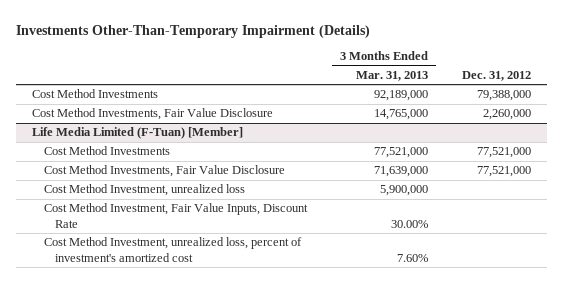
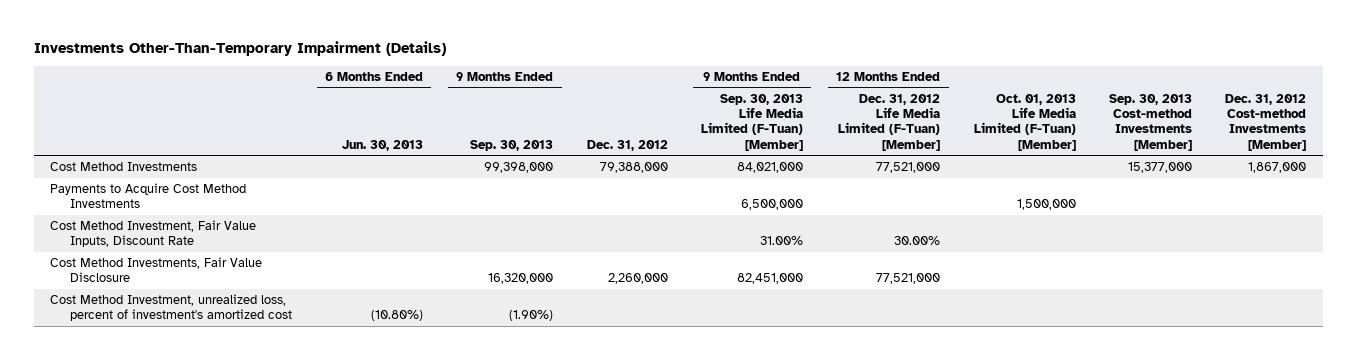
- | 3 Months Ended Mar. 31, 2013 | Dec. 31, 2012
+ | 6 Months Ended Jun. 30, 2013 | 9 Months Ended Sep. 30, 2013 | Dec. 31, 2012 | 9 Months Ended Sep. 30, 2013 Life Media Limited (F-Tuan) [Member] | 12 Months Ended Dec. 31, 2012 Life Media Limited (F-Tuan) [Member] | Oct. 01, 2013 Life Media Limited (F-Tuan) [Member] | Sep. 30, 2013 Cost-method Investments [Member] | Dec. 31, 2012 Cost-method Investments [Member]
+ Payments to Acquire Cost Method Investments | | | | 6,500,000 | | 1,500,000 | |
+ Cost Method Investment, Fair Value Inputs, Discount Rate | | | | 31.00% | 30.00% | | |
- Life Media Limited (F-Tuan) [Member]
- Cost Method Investments | 77,521,000 | 77,521,000
- Cost Method Investments, Fair Value Disclosure | 71,639,000 | 77,521,000
- Cost Method Investment, unrealized loss | 5,900,000 |
- Cost Method Investment, Fair Value Inputs, Discount Rate | 30.00% |
- Cost Method Investment, unrealized loss, percent of investment's amortized cost | 7.60% |
+ Cost Method Investment, unrealized loss, percent of investment's amortized cost | (10.80%) | (1.90%) | | | | | |

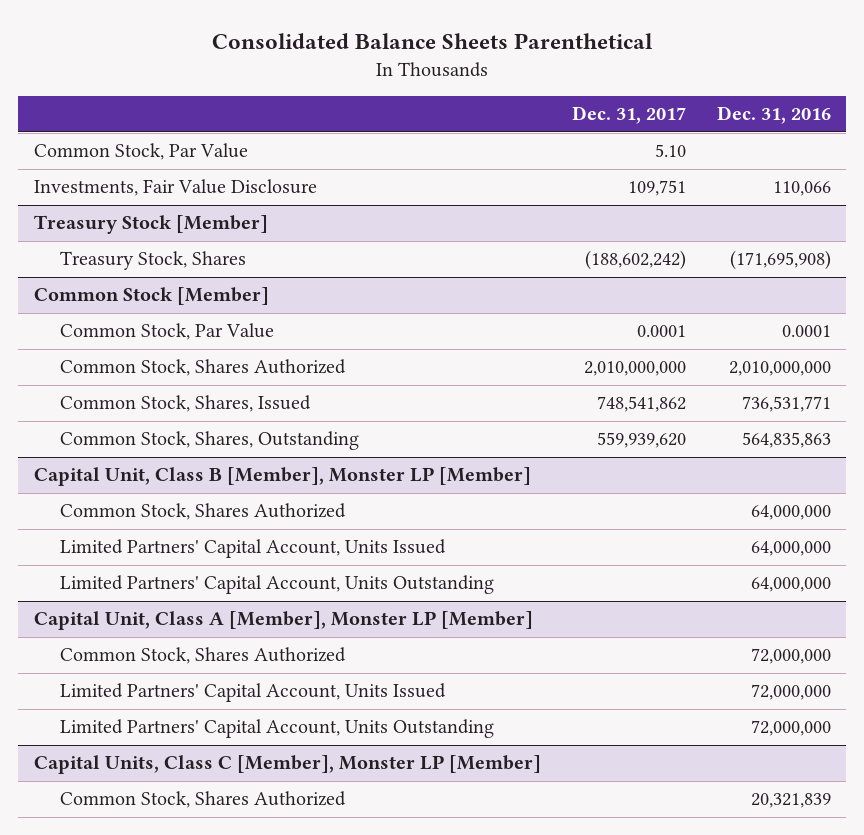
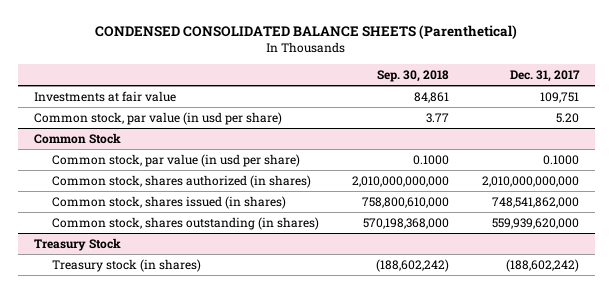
- Consolidated Balance Sheets Parenthetical
+ CONDENSED CONSOLIDATED BALANCE SHEETS (Parenthetical)
- | Dec. 31, 2017 | Dec. 31, 2016
+ | Sep. 30, 2018 | Dec. 31, 2017
- Common Stock, Par Value | 5.10 |
- Investments, Fair Value Disclosure | 109,751 | 110,066
- Treasury Stock [Member]
- Treasury Stock, Shares | (188,602,242) | (171,695,908)
- Common Stock [Member]
- Common Stock, Par Value | 0.0001 | 0.0001
- Common Stock, Shares Authorized | 2,010,000,000 | 2,010,000,000
- Common Stock, Shares, Issued | 748,541,862 | 736,531,771
- Common Stock, Shares, Outstanding | 559,939,620 | 564,835,863
- Capital Unit, Class B [Member], Monster LP [Member]
- Common Stock, Shares Authorized | | 64,000,000
- Limited Partners' Capital Account, Units Issued | | 64,000,000
- Limited Partners' Capital Account, Units Outstanding | | 64,000,000
- Capital Unit, Class A [Member], Monster LP [Member]
- Common Stock, Shares Authorized | | 72,000,000
- Limited Partners' Capital Account, Units Issued | | 72,000,000
- Limited Partners' Capital Account, Units Outstanding | | 72,000,000
- Capital Units, Class C [Member], Monster LP [Member]
- Common Stock, Shares Authorized | | 20,321,839
+ Investments at fair value | 84,861 | 109,751
+ Common stock, par value (in usd per share) | 3.77 | 5.20
+ Common Stock
+ Common stock, par value (in usd per share) | 0.1000 | 0.1000
+ Common stock, shares authorized (in shares) | 2,010,000,000,000 | 2,010,000,000,000
+ Common stock, shares issued (in shares) | 758,800,610,000 | 748,541,862,000
+ Common stock, shares outstanding (in shares) | 570,198,368,000 | 559,939,620,000
+ Treasury Stock
+ Treasury stock (in shares) | (188,602,242) | (188,602,242)

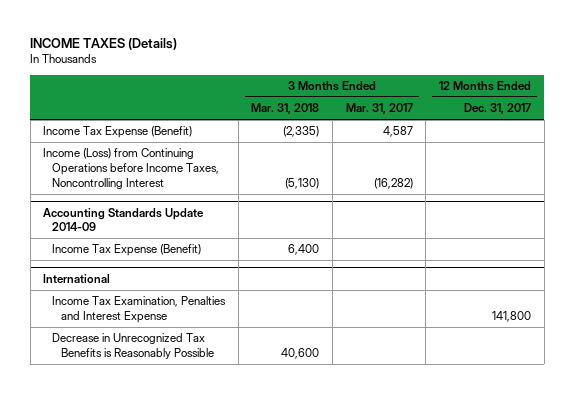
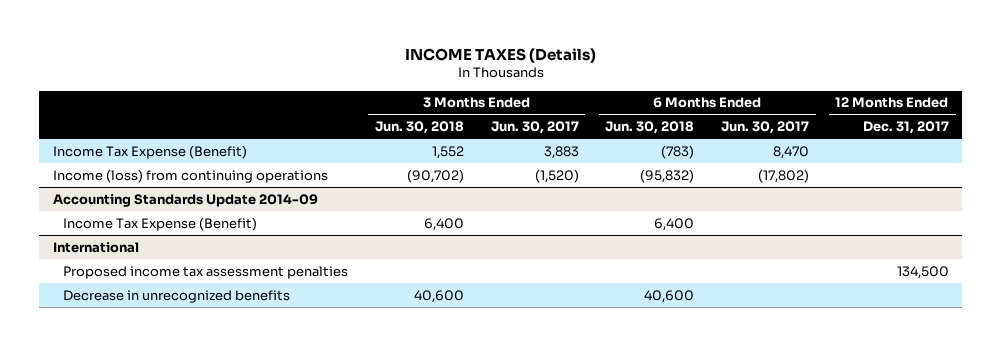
- | 3 Months Ended Mar. 31, 2018 | 3 Months Ended Mar. 31, 2017 | 12 Months Ended Dec. 31, 2017
+ | 3 Months Ended Jun. 30, 2018 | 3 Months Ended Jun. 30, 2017 | 6 Months Ended Jun. 30, 2018 | 6 Months Ended Jun. 30, 2017 | 12 Months Ended Dec. 31, 2017
- Income (Loss) from Continuing Operations before Income Taxes, Noncontrolling Interest | (5,130) | (16,282) |
+ Income (loss) from continuing operations | (90,702) | (1,520) | (95,832) | (17,802) |
@ International
- Income Tax Examination, Penalties and Interest Expense | | | 141,800
- Decrease in Unrecognized Tax Benefits is Reasonably Possible | 40,600 | |
+ Proposed income tax assessment penalties | | | | | 134,500
+ Decrease in unrecognized benefits | 40,600 | | 40,600 | |

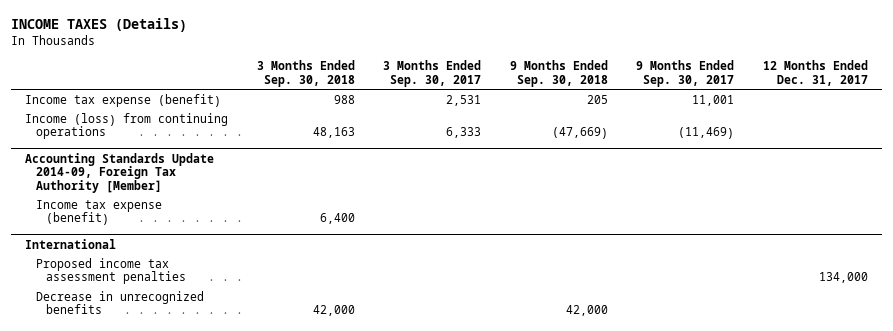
- | 3 Months Ended Jun. 30, 2018 | 3 Months Ended Jun. 30, 2017 | 6 Months Ended Jun. 30, 2018 | 6 Months Ended Jun. 30, 2017 | 12 Months Ended Dec. 31, 2017
+ | 3 Months Ended Sep. 30, 2018 | 3 Months Ended Sep. 30, 2017 | 9 Months Ended Sep. 30, 2018 | 9 Months Ended Sep. 30, 2017 | 12 Months Ended Dec. 31, 2017
- Income Tax Expense (Benefit) | 1,552 | 3,883 | (783) | 8,470 |
+ Income tax expense (benefit) | 988 | 2,531 | 205 | 11,001 |
- Accounting Standards Update 2014-09
- Income Tax Expense (Benefit) | 6,400 | | 6,400 | |
+ Accounting Standards Update 2014-09, Foreign Tax Authority [Member]
+ Income tax expense (benefit) | 6,400 | | | |
@ International
- Proposed income tax assessment penalties | | | | | 134,500
+ Proposed income tax assessment penalties | | | | | 134,000

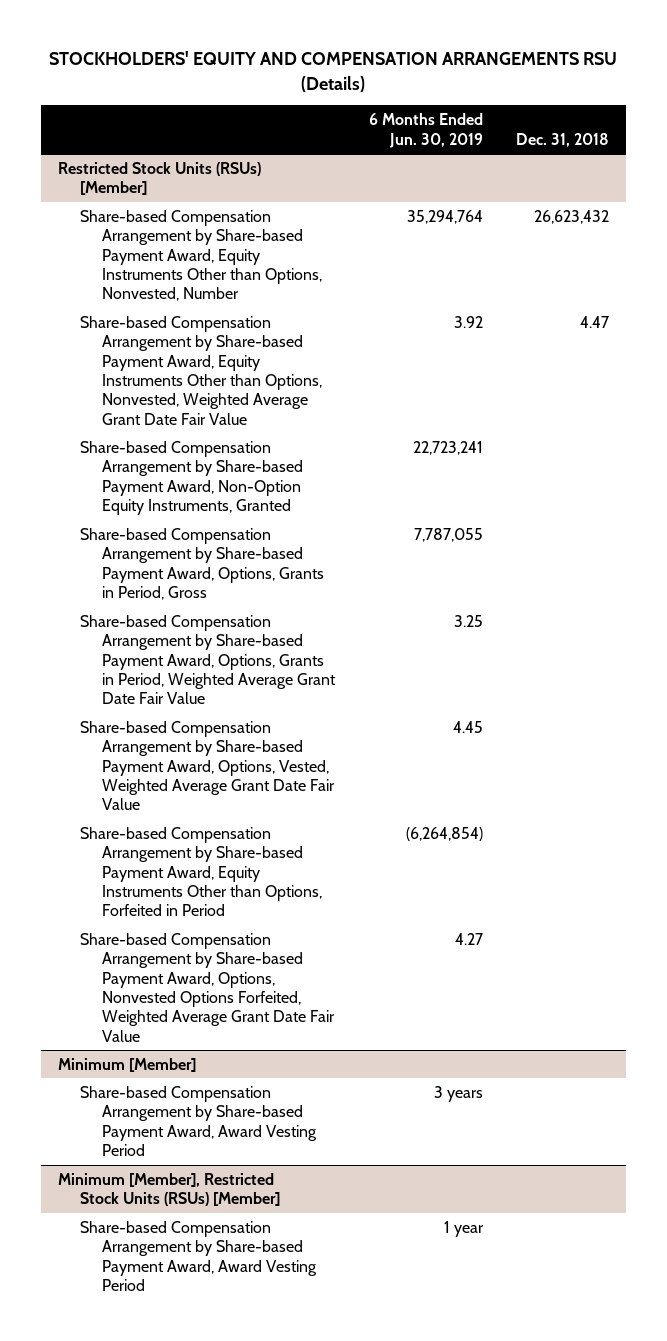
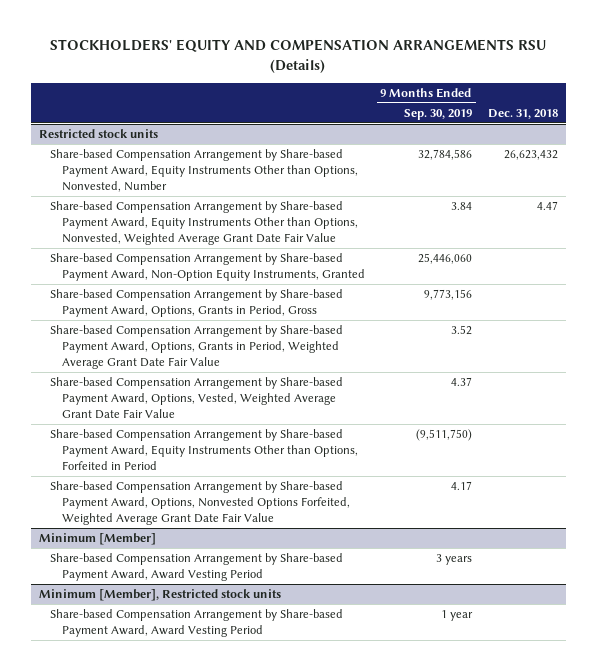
- | 6 Months Ended Jun. 30, 2019 | Dec. 31, 2018
+ | 9 Months Ended Sep. 30, 2019 | Dec. 31, 2018
- Restricted Stock Units (RSUs) [Member]
+ Restricted stock units
- Minimum [Member], Restricted Stock Units (RSUs) [Member]
+ Minimum [Member], Restricted stock units

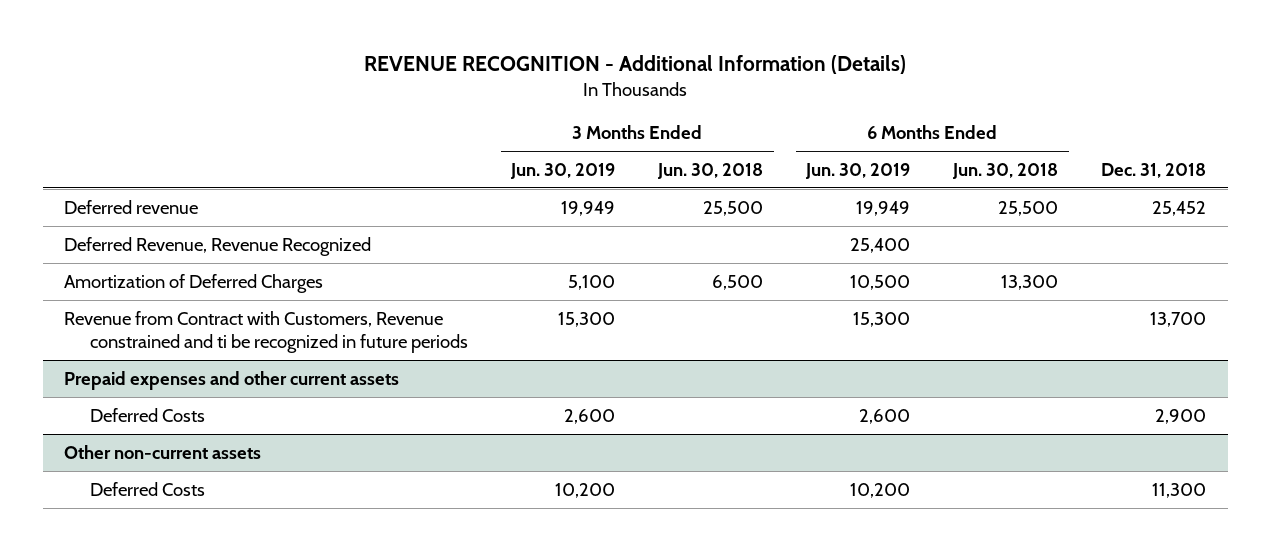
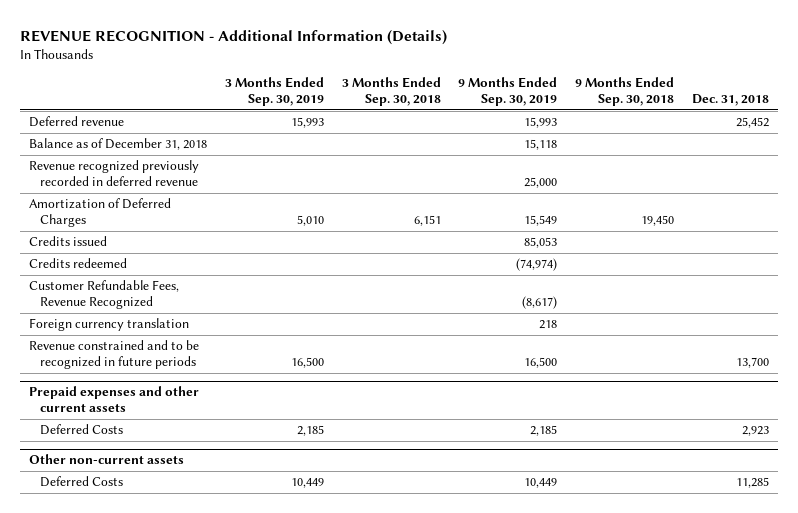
- | 3 Months Ended Jun. 30, 2019 | 3 Months Ended Jun. 30, 2018 | 6 Months Ended Jun. 30, 2019 | 6 Months Ended Jun. 30, 2018 | Dec. 31, 2018
+ | 3 Months Ended Sep. 30, 2019 | 3 Months Ended Sep. 30, 2018 | 9 Months Ended Sep. 30, 2019 | 9 Months Ended Sep. 30, 2018 | Dec. 31, 2018
- Deferred Revenue, Revenue Recognized | | | 25,400 | |
+ Balance as of December 31, 2018 | | | 15,118 | |
+ Revenue recognized previously recorded in deferred revenue | | | 25,000 | |
- Revenue from Contract with Customers, Revenue constrained and ti be recognized in future periods | 15,300 | | 15,300 | | 13,700
+ Credits issued | | | 85,053 | |
+ Credits redeemed | | | (74,974) | |
+ Customer Refundable Fees, Revenue Recognized | | | (8,617) | |
+ Foreign currency translation | | | 218 | |
+ Revenue constrained and to be recognized in future periods | 16,500 | | 16,500 | | 13,700
@ Prepaid expenses and other current assets
- Deferred Costs | 2,600 | | 2,600 | | 2,900
+ Deferred Costs | 2,185 | | 2,185 | | 2,923
@ Other non-current assets
- Deferred Costs | 10,200 | | 10,200 | | 11,300
+ Deferred Costs | 10,449 | | 10,449 | | 11,285

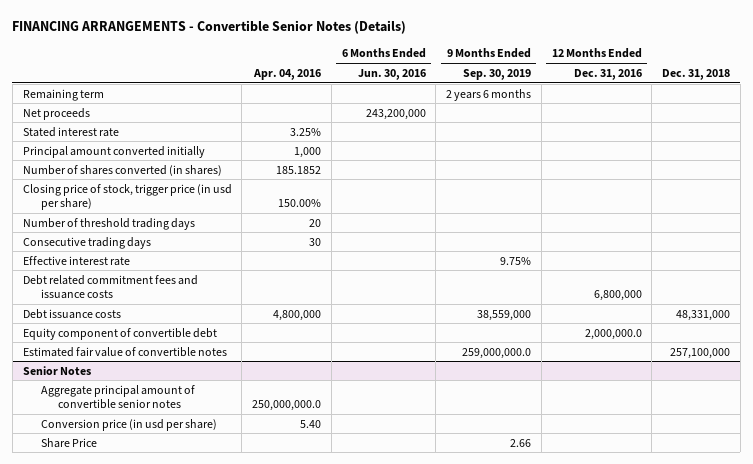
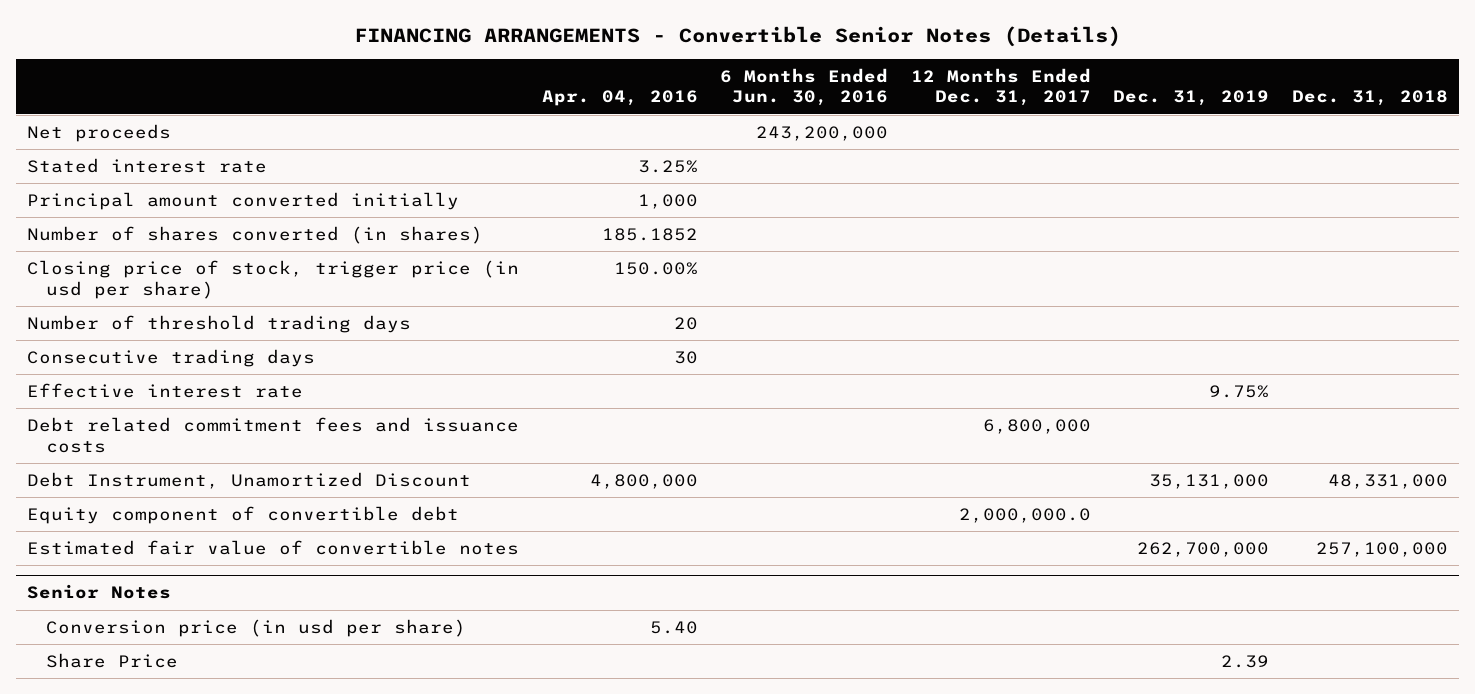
- | Apr. 04, 2016 | 6 Months Ended Jun. 30, 2016 | 9 Months Ended Sep. 30, 2019 | 12 Months Ended Dec. 31, 2016 | Dec. 31, 2018
+ | Apr. 04, 2016 | 6 Months Ended Jun. 30, 2016 | 12 Months Ended Dec. 31, 2017 | Dec. 31, 2019 | Dec. 31, 2018
- Remaining term | | | 2 years 6 months | |
- Debt issuance costs | 4,800,000 | | 38,559,000 | | 48,331,000
+ Debt Instrument, Unamortized Discount | 4,800,000 | | | 35,131,000 | 48,331,000
@ Senior Notes
- Aggregate principal amount of convertible senior notes | 250,000,000.0 | | | |

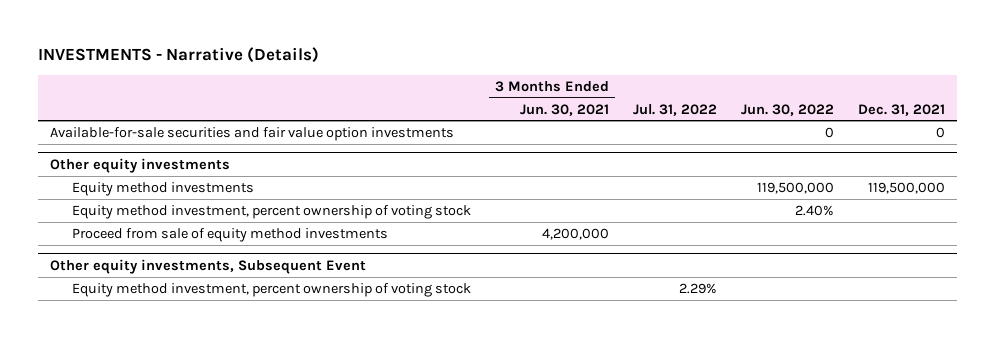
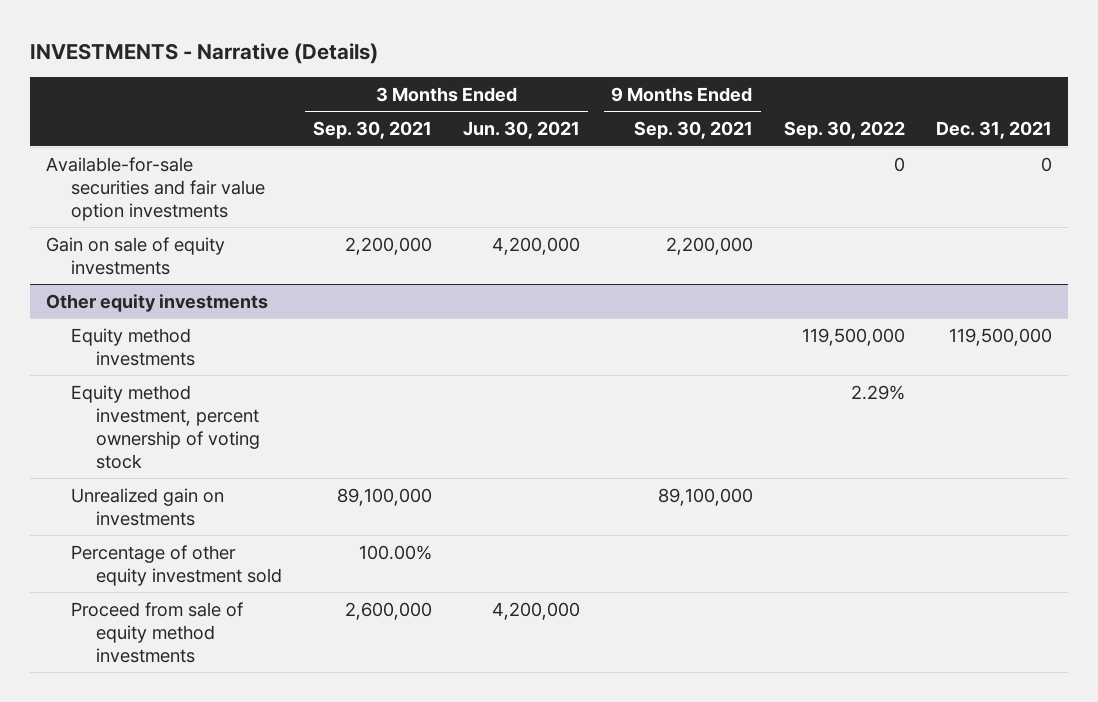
- | 3 Months Ended Jun. 30, 2021 | Jul. 31, 2022 | Jun. 30, 2022 | Dec. 31, 2021
+ | 3 Months Ended Sep. 30, 2021 | 3 Months Ended Jun. 30, 2021 | 9 Months Ended Sep. 30, 2021 | Sep. 30, 2022 | Dec. 31, 2021
+ Gain on sale of equity investments | 2,200,000 | 4,200,000 | 2,200,000 | |
@ Other equity investments
+ Unrealized gain on investments | 89,100,000 | | 89,100,000 | |
+ Percentage of other equity investment sold | 100.00% | | | |
- Other equity investments, Subsequent Event
- Equity method investment, percent ownership of voting stock | | 2.29% | |

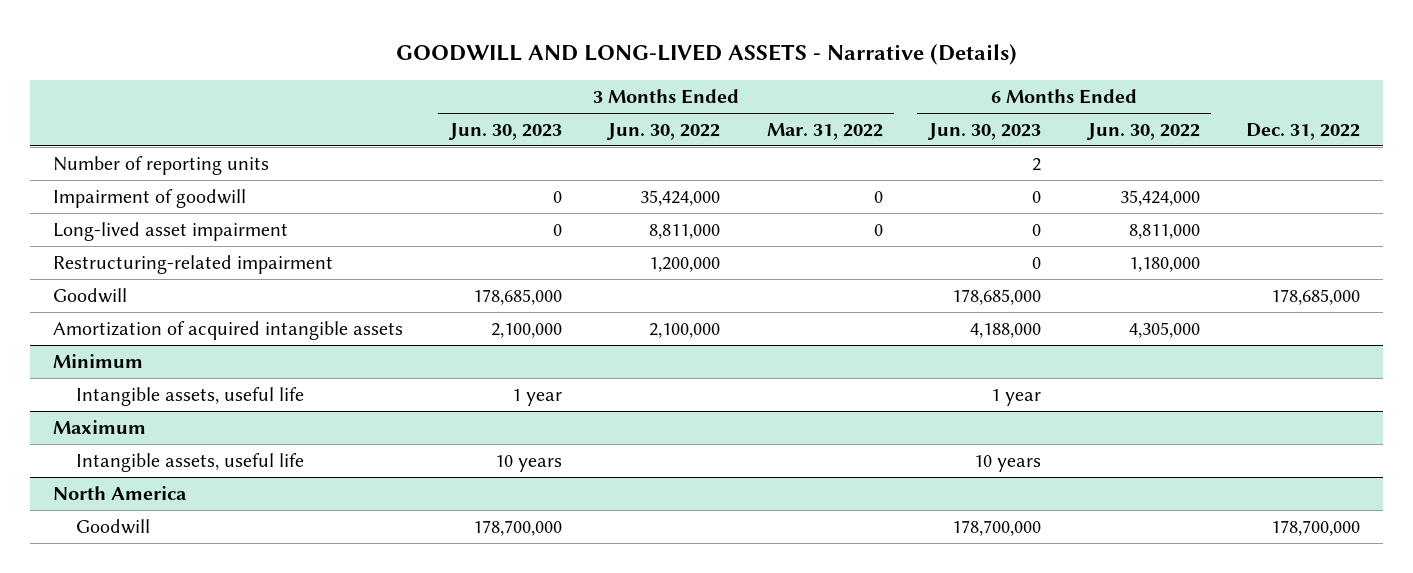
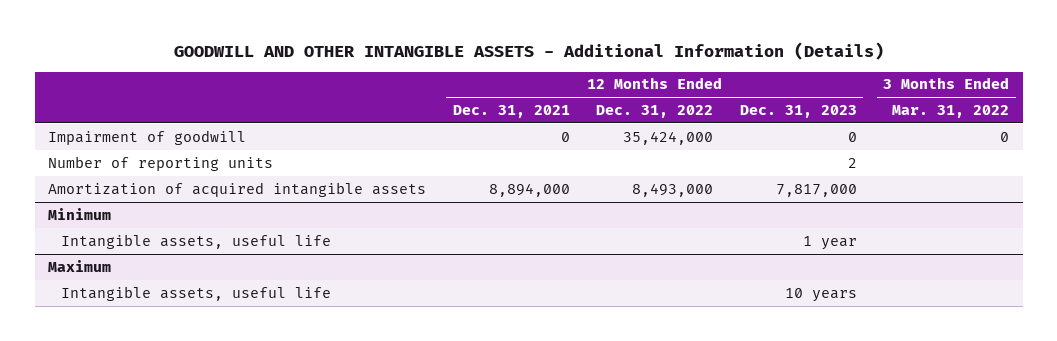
- GOODWILL AND LONG-LIVED ASSETS - Narrative (Details)
+ GOODWILL AND OTHER INTANGIBLE ASSETS - Additional Information (Details)
- | 3 Months Ended Jun. 30, 2023 | 3 Months Ended Jun. 30, 2022 | 3 Months Ended Mar. 31, 2022 | 6 Months Ended Jun. 30, 2023 | 6 Months Ended Jun. 30, 2022 | Dec. 31, 2022
+ | 12 Months Ended Dec. 31, 2021 | 12 Months Ended Dec. 31, 2022 | 12 Months Ended Dec. 31, 2023 | 3 Months Ended Mar. 31, 2022
- Long-lived asset impairment | 0 | 8,811,000 | 0 | 0 | 8,811,000 |
- Restructuring-related impairment | | 1,200,000 | | 0 | 1,180,000 |
- Goodwill | 178,685,000 | | | 178,685,000 | | 178,685,000
moved down: Number of reporting units | | | 2 |
- North America
- Goodwill | 178,700,000 | | | 178,700,000 | | 178,700,000

